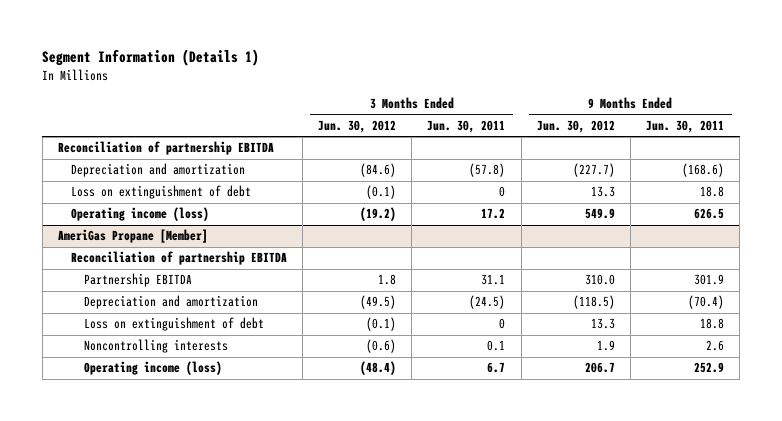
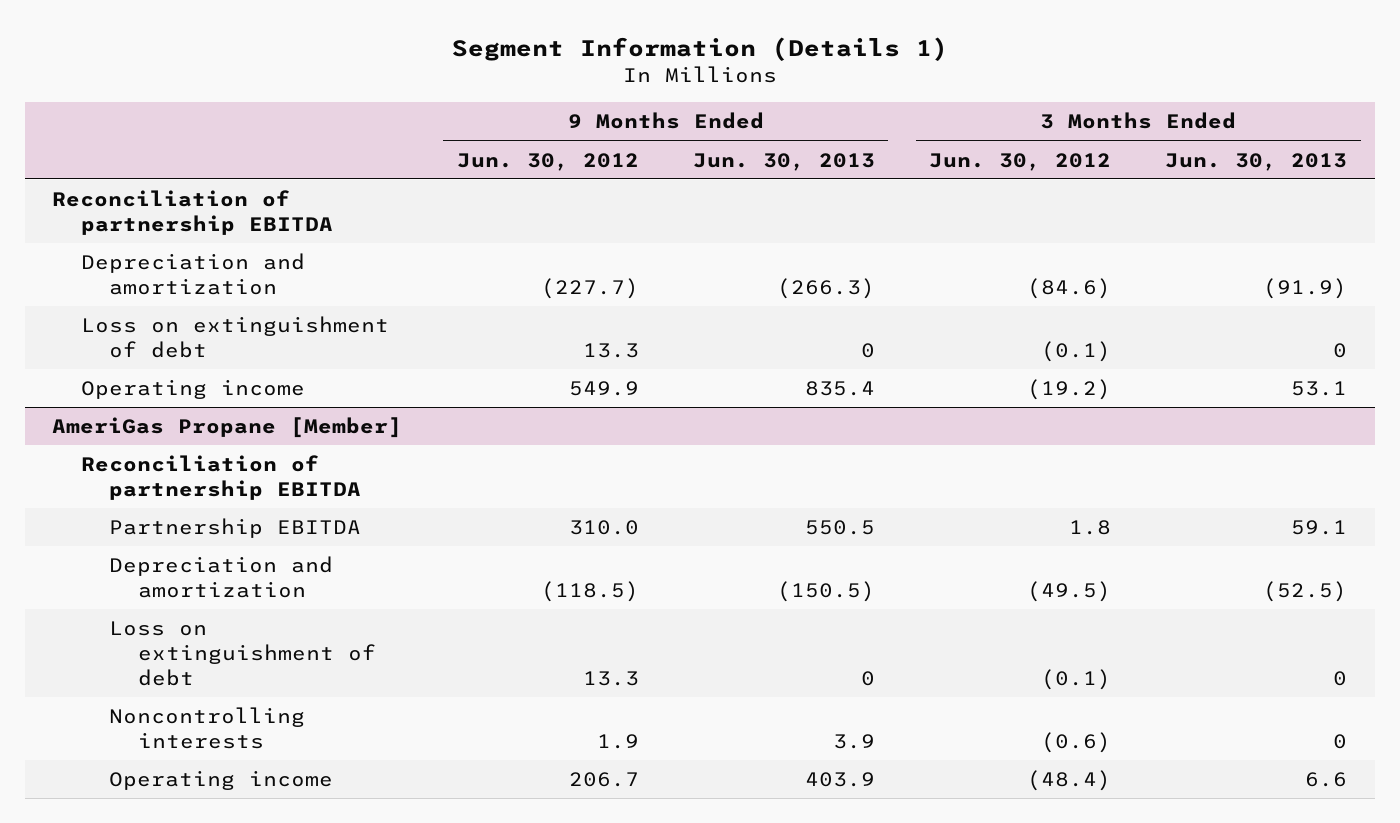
- | 3 Months Ended Jun. 30, 2012 | 3 Months Ended Jun. 30, 2011 | 9 Months Ended Jun. 30, 2012 | 9 Months Ended Jun. 30, 2011
+ | 9 Months Ended Jun. 30, 2012 | 9 Months Ended Jun. 30, 2013 | 3 Months Ended Jun. 30, 2012 | 3 Months Ended Jun. 30, 2013
- Operating income (loss) | (19.2) | 17.2 | 549.9 | 626.5
+ Operating income | 549.9 | 835.4 | (19.2) | 53.1
@ AmeriGas Propane [Member]
- Operating income (loss) | (48.4) | 6.7 | 206.7 | 252.9
+ Operating income | 206.7 | 403.9 | (48.4) | 6.6

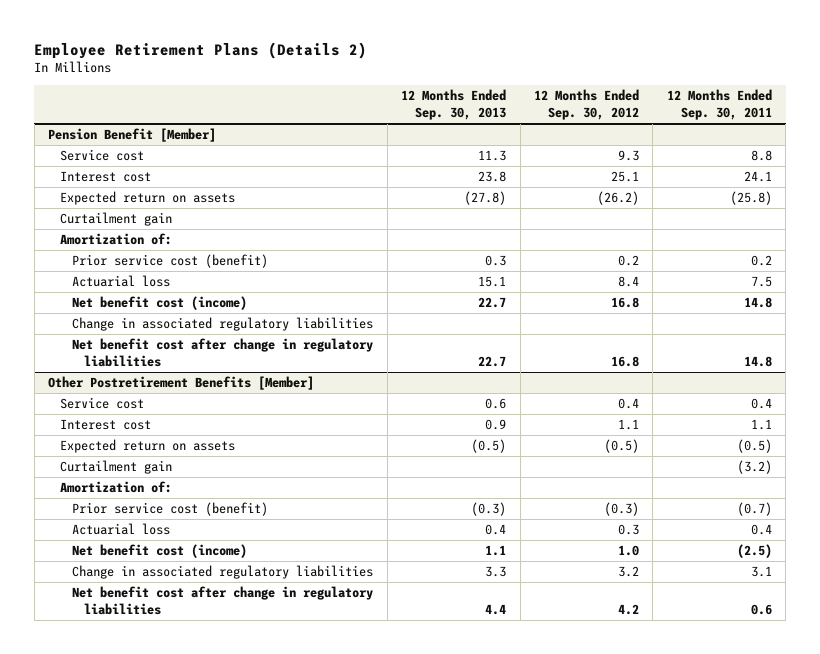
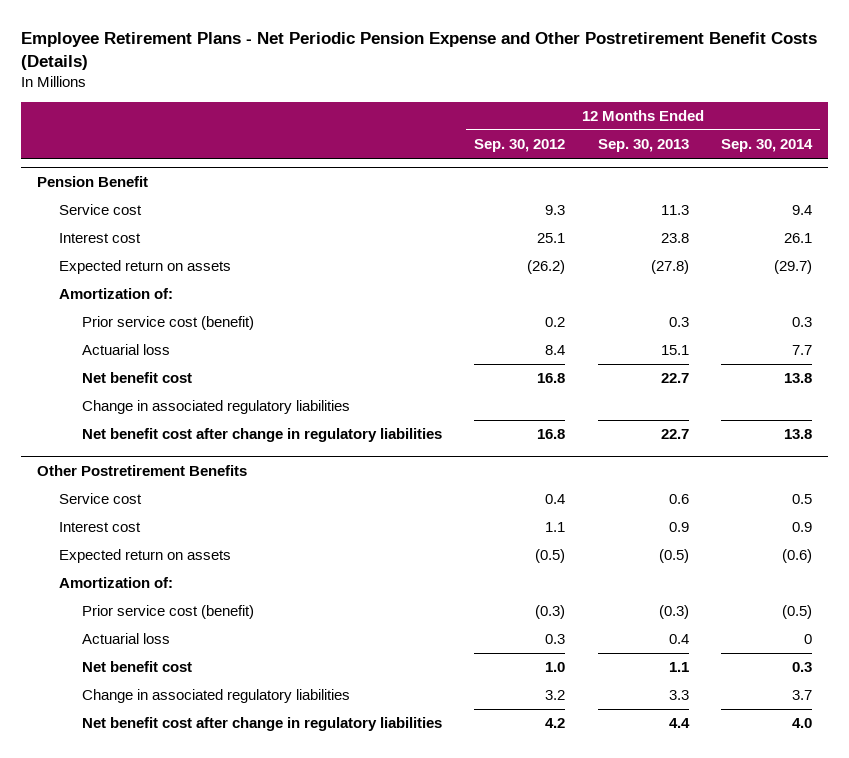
- Employee Retirement Plans (Details 2)
+ Employee Retirement Plans - Net Periodic Pension Expense and Other Postretirement Benefit Costs (Details)
- | 12 Months Ended Sep. 30, 2013 | 12 Months Ended Sep. 30, 2012 | 12 Months Ended Sep. 30, 2011
+ | 12 Months Ended Sep. 30, 2012 | 12 Months Ended Sep. 30, 2013 | 12 Months Ended Sep. 30, 2014
- Pension Benefit [Member]
+ Pension Benefit
- Curtailment gain
- Net benefit cost (income) | 22.7 | 16.8 | 14.8
+ Net benefit cost | 16.8 | 22.7 | 13.8
- Other Postretirement Benefits [Member]
+ Other Postretirement Benefits
- Curtailment gain | | | (3.2)
- Net benefit cost (income) | 1.1 | 1.0 | (2.5)
+ Net benefit cost | 1.0 | 1.1 | 0.3

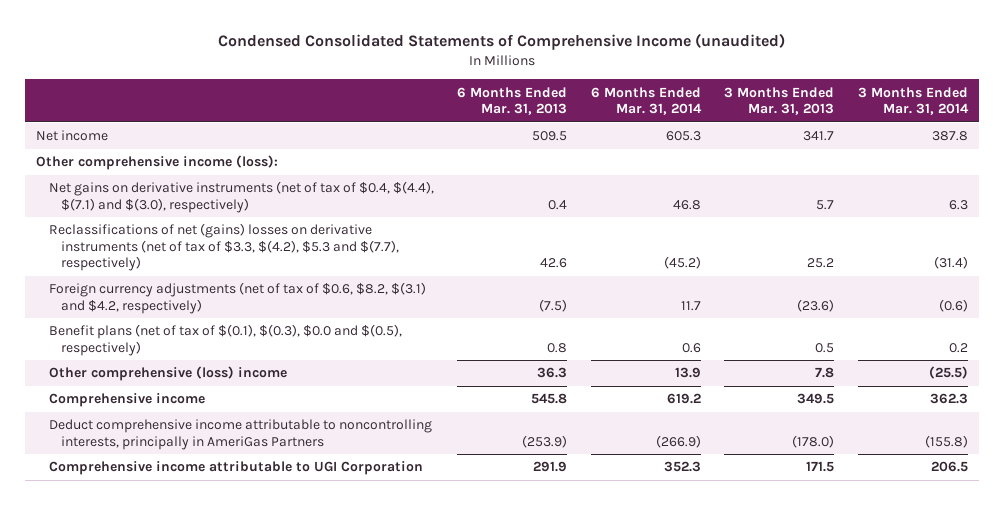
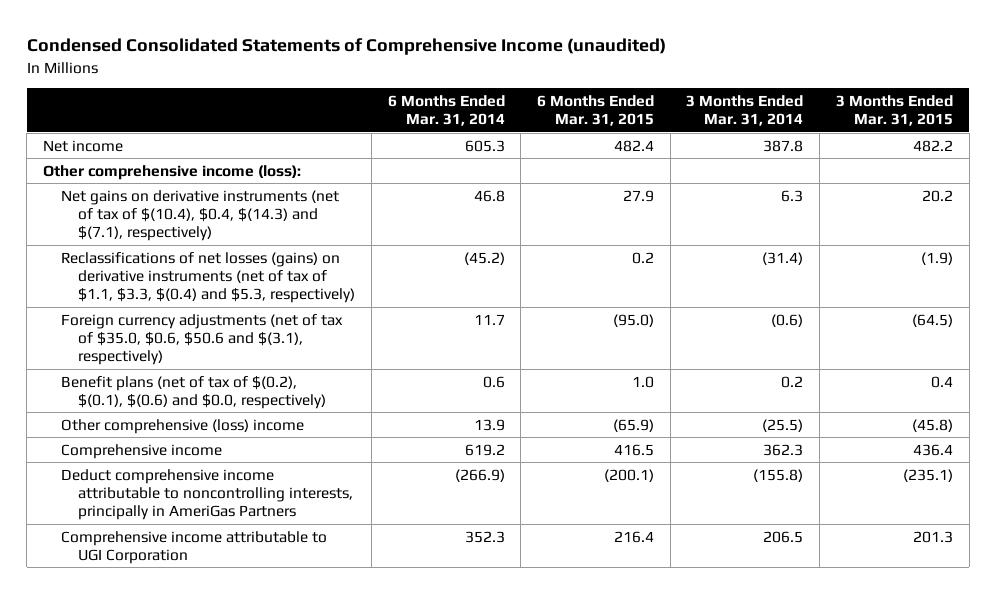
- | 6 Months Ended Mar. 31, 2013 | 6 Months Ended Mar. 31, 2014 | 3 Months Ended Mar. 31, 2013 | 3 Months Ended Mar. 31, 2014
+ | 6 Months Ended Mar. 31, 2014 | 6 Months Ended Mar. 31, 2015 | 3 Months Ended Mar. 31, 2014 | 3 Months Ended Mar. 31, 2015
- Net gains on derivative instruments (net of tax of $0.4, $(4.4), $(7.1) and $(3.0), respectively) | 0.4 | 46.8 | 5.7 | 6.3
- Reclassifications of net (gains) losses on derivative instruments (net of tax of $3.3, $(4.2), $5.3 and $(7.7), respectively) | 42.6 | (45.2) | 25.2 | (31.4)
- Foreign currency adjustments (net of tax of $0.6, $8.2, $(3.1) and $4.2, respectively) | (7.5) | 11.7 | (23.6) | (0.6)
- Benefit plans (net of tax of $(0.1), $(0.3), $0.0 and $(0.5), respectively) | 0.8 | 0.6 | 0.5 | 0.2
+ Net gains on derivative instruments (net of tax of $(10.4), $0.4, $(14.3) and $(7.1), respectively) | 46.8 | 27.9 | 6.3 | 20.2
+ Reclassifications of net losses (gains) on derivative instruments (net of tax of $1.1, $3.3, $(0.4) and $5.3, respectively) | (45.2) | 0.2 | (31.4) | (1.9)
+ Foreign currency adjustments (net of tax of $35.0, $0.6, $50.6 and $(3.1), respectively) | 11.7 | (95.0) | (0.6) | (64.5)
+ Benefit plans (net of tax of $(0.2), $(0.1), $(0.6) and $0.0, respectively) | 0.6 | 1.0 | 0.2 | 0.4

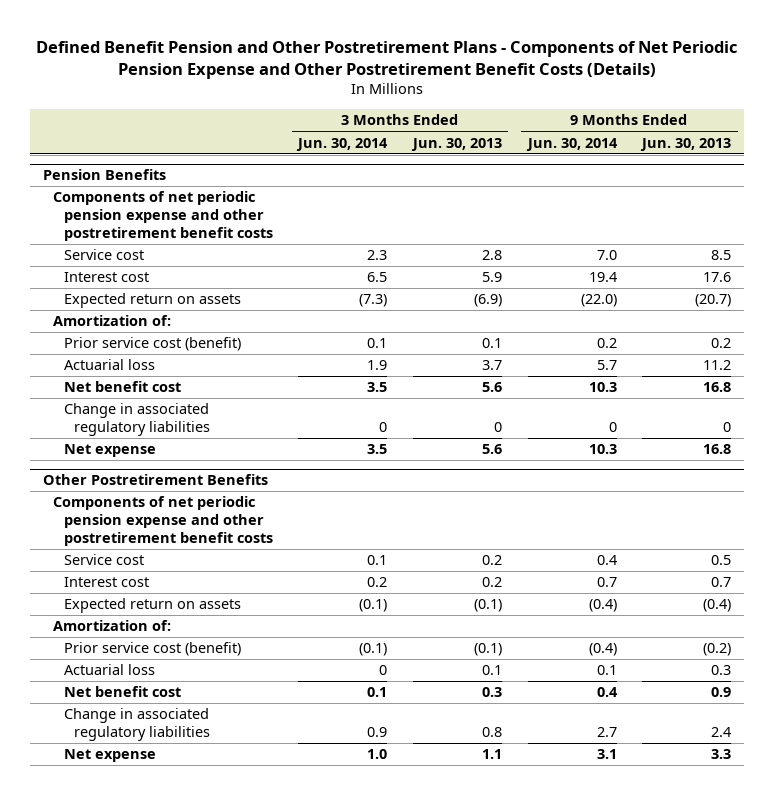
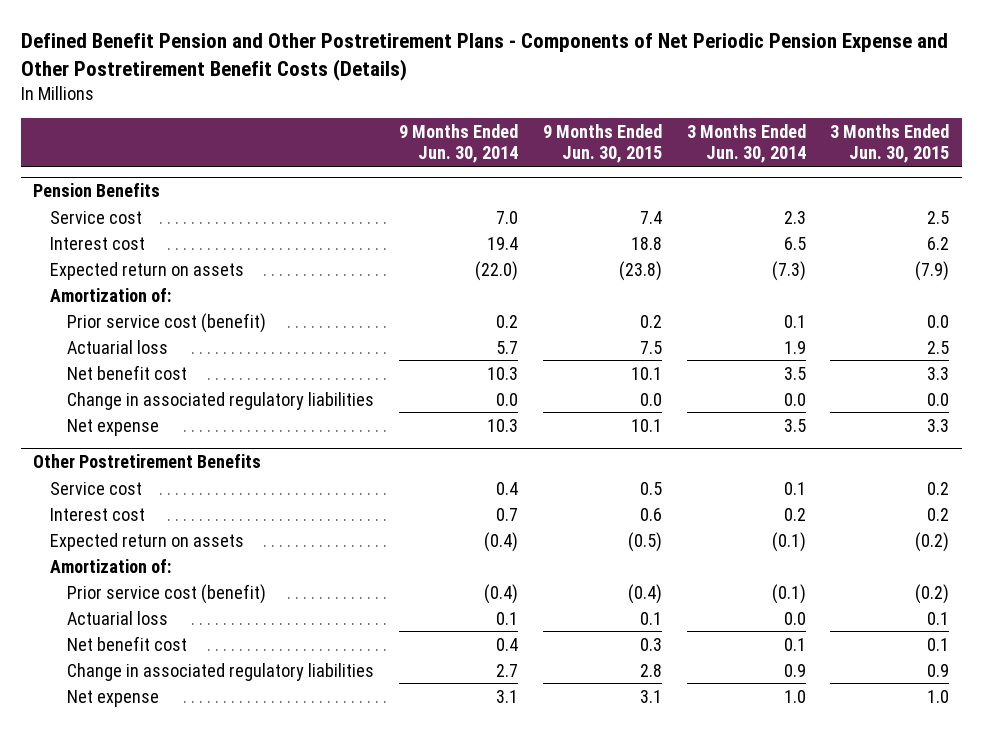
- | 3 Months Ended Jun. 30, 2014 | 3 Months Ended Jun. 30, 2013 | 9 Months Ended Jun. 30, 2014 | 9 Months Ended Jun. 30, 2013
+ | 9 Months Ended Jun. 30, 2014 | 9 Months Ended Jun. 30, 2015 | 3 Months Ended Jun. 30, 2014 | 3 Months Ended Jun. 30, 2015
@ Pension Benefits
- Components of net periodic pension expense and other postretirement benefit costs
- Change in associated regulatory liabilities | 0 | 0 | 0 | 0
+ Change in associated regulatory liabilities | 0.0 | 0.0 | 0.0 | 0.0
@ Other Postretirement Benefits
- Components of net periodic pension expense and other postretirement benefit costs
- Actuarial loss | 0 | 0.1 | 0.1 | 0.3
+ Actuarial loss | 0.1 | 0.1 | 0.0 | 0.1

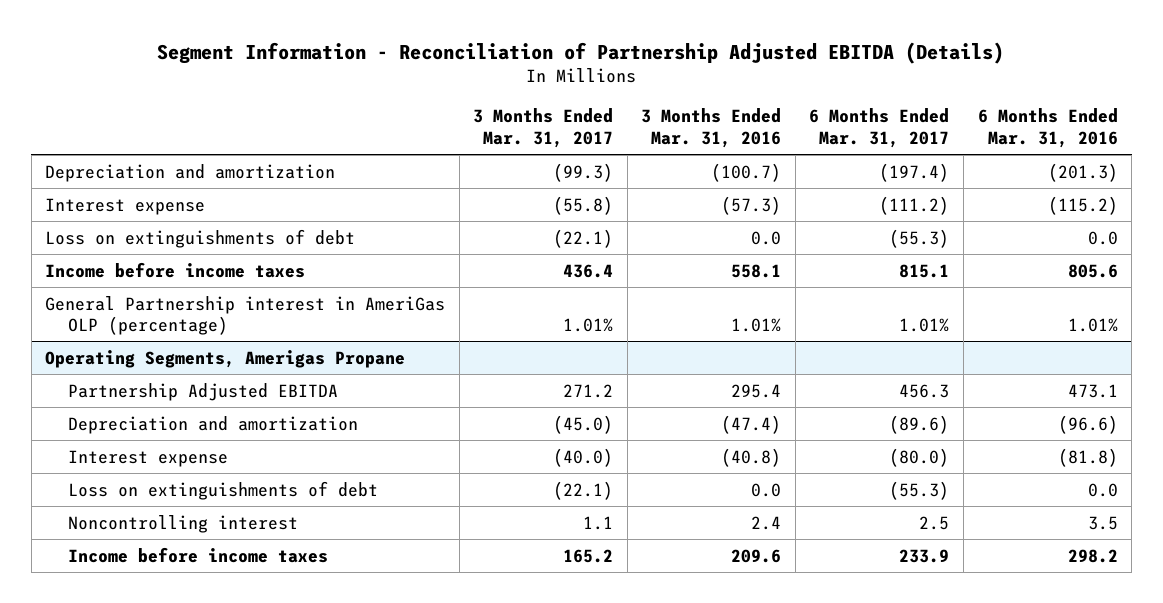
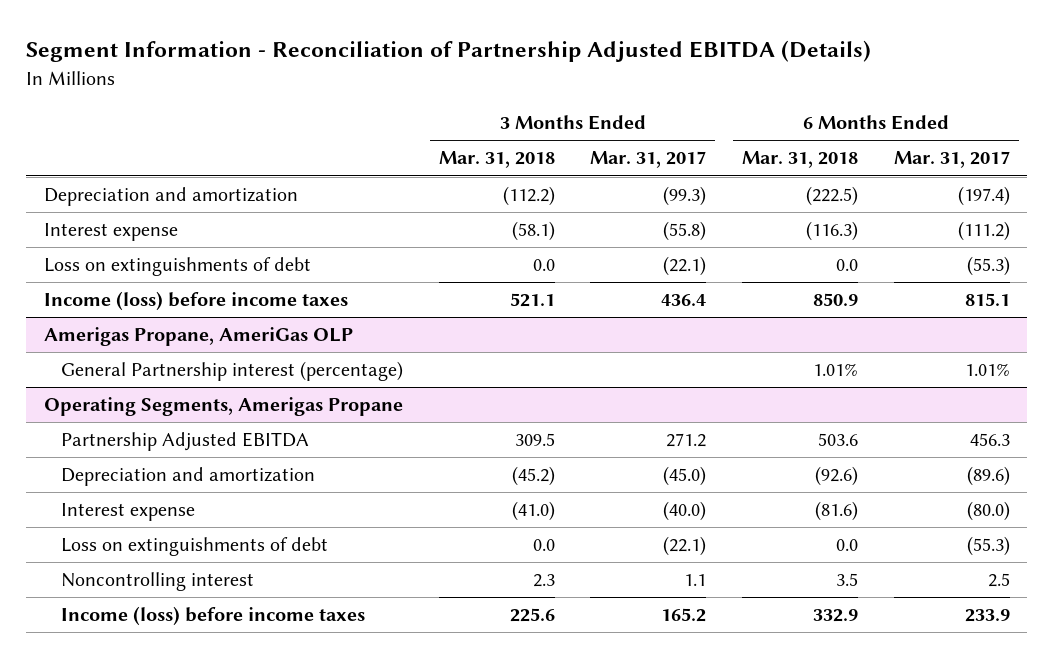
- | 3 Months Ended Mar. 31, 2017 | 3 Months Ended Mar. 31, 2016 | 6 Months Ended Mar. 31, 2017 | 6 Months Ended Mar. 31, 2016
+ | 3 Months Ended Mar. 31, 2018 | 3 Months Ended Mar. 31, 2017 | 6 Months Ended Mar. 31, 2018 | 6 Months Ended Mar. 31, 2017
- Income before income taxes | 436.4 | 558.1 | 815.1 | 805.6
- General Partnership interest in AmeriGas OLP (percentage) | 1.01% | 1.01% | 1.01% | 1.01%
+ Income (loss) before income taxes | 521.1 | 436.4 | 850.9 | 815.1
+ Amerigas Propane, AmeriGas OLP
+ General Partnership interest (percentage) | | | 1.01% | 1.01%
@ Operating Segments, Amerigas Propane
- Income before income taxes | 165.2 | 209.6 | 233.9 | 298.2
+ Income (loss) before income taxes | 225.6 | 165.2 | 332.9 | 233.9

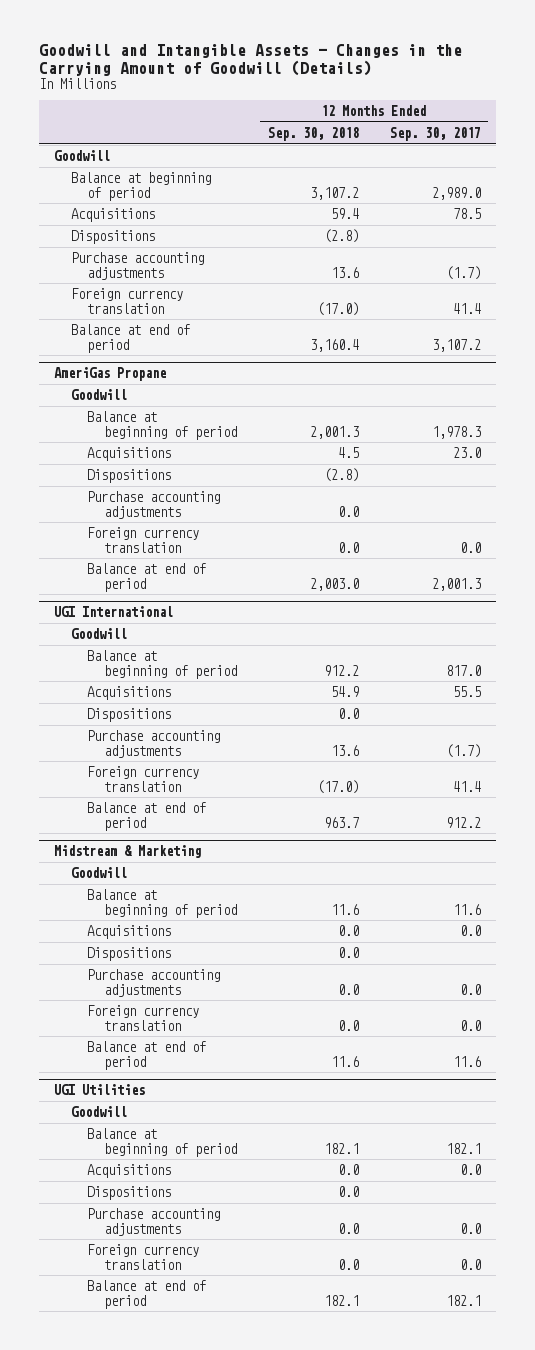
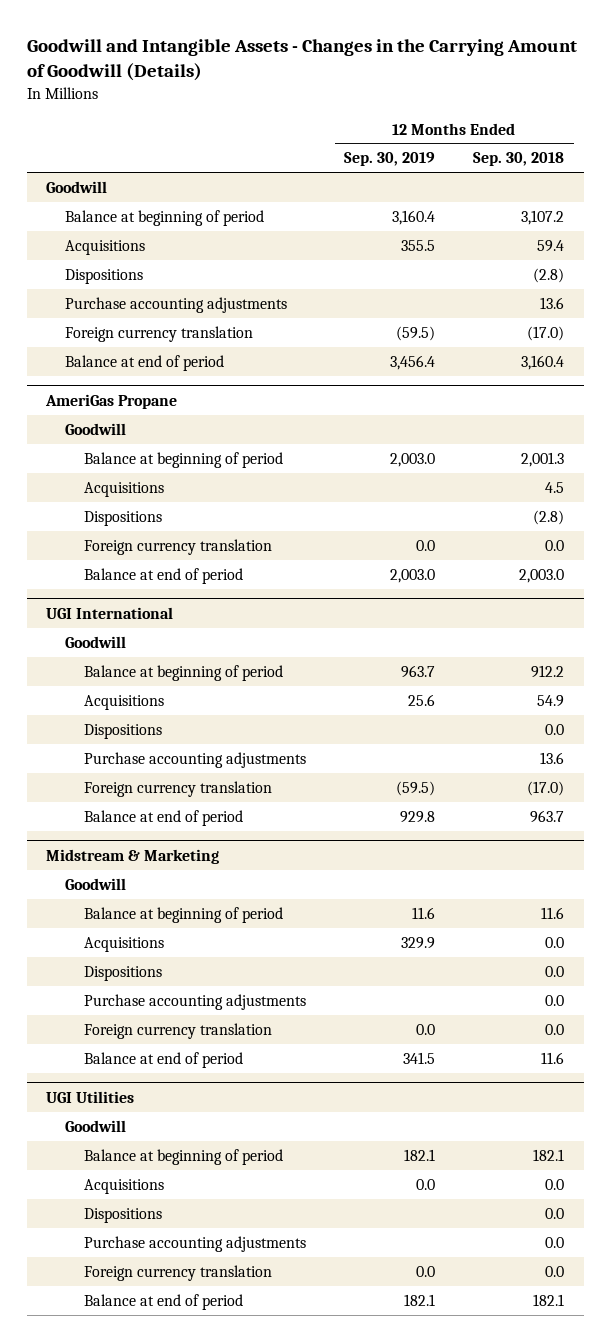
- | 12 Months Ended Sep. 30, 2018 | 12 Months Ended Sep. 30, 2017
+ | 12 Months Ended Sep. 30, 2019 | 12 Months Ended Sep. 30, 2018
@ AmeriGas Propane
- Purchase accounting adjustments | 0.0 |

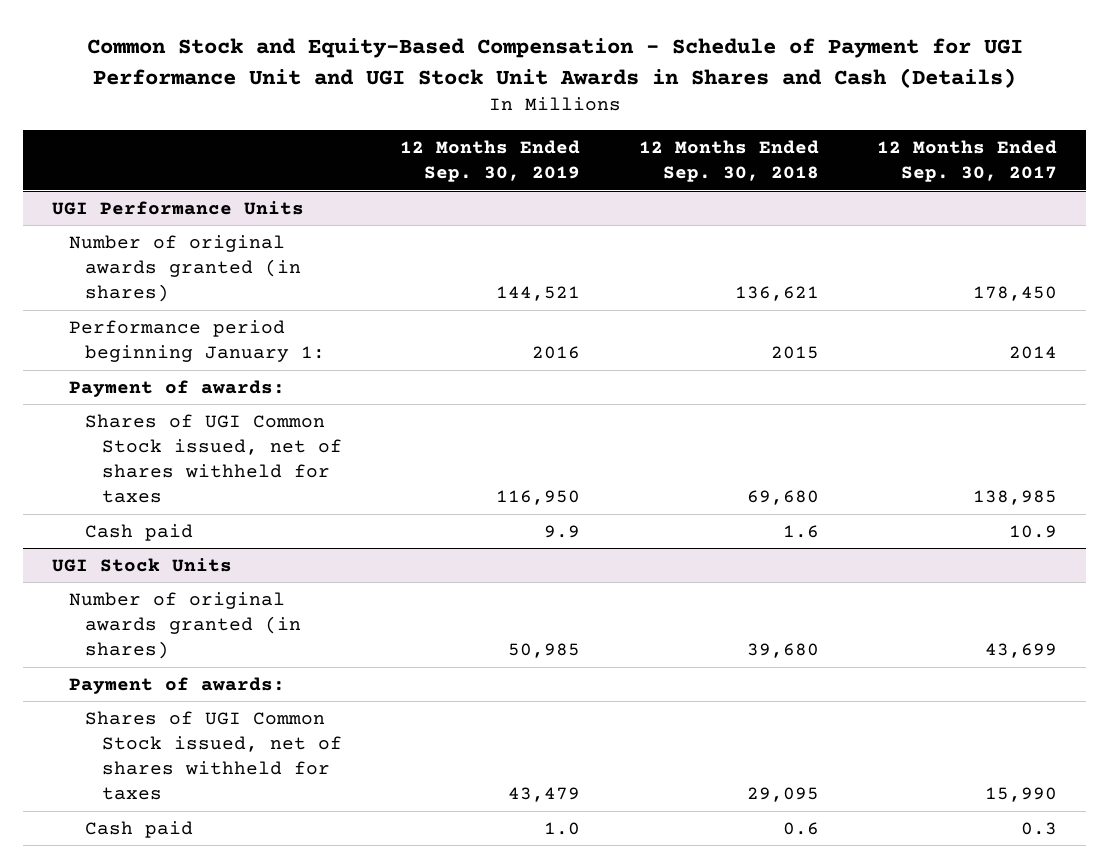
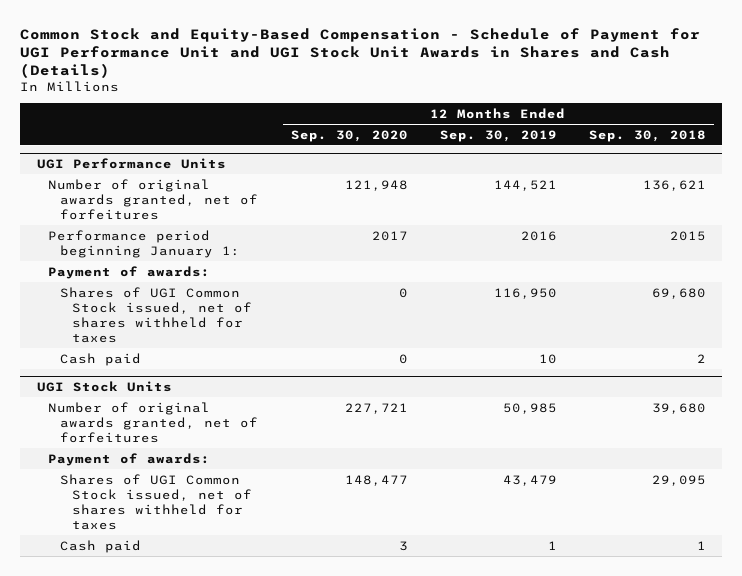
- | 12 Months Ended Sep. 30, 2019 | 12 Months Ended Sep. 30, 2018 | 12 Months Ended Sep. 30, 2017
+ | 12 Months Ended Sep. 30, 2020 | 12 Months Ended Sep. 30, 2019 | 12 Months Ended Sep. 30, 2018
@ UGI Performance Units
- Number of original awards granted (in shares) | 144,521 | 136,621 | 178,450
+ Number of original awards granted, net of forfeitures | 121,948 | 144,521 | 136,621
- Cash paid | 9.9 | 1.6 | 10.9
+ Cash paid | 0 | 10 | 2
@ UGI Stock Units
- Number of original awards granted (in shares) | 50,985 | 39,680 | 43,699
+ Number of original awards granted, net of forfeitures | 227,721 | 50,985 | 39,680
- Cash paid | 1.0 | 0.6 | 0.3
+ Cash paid | 3 | 1 | 1

